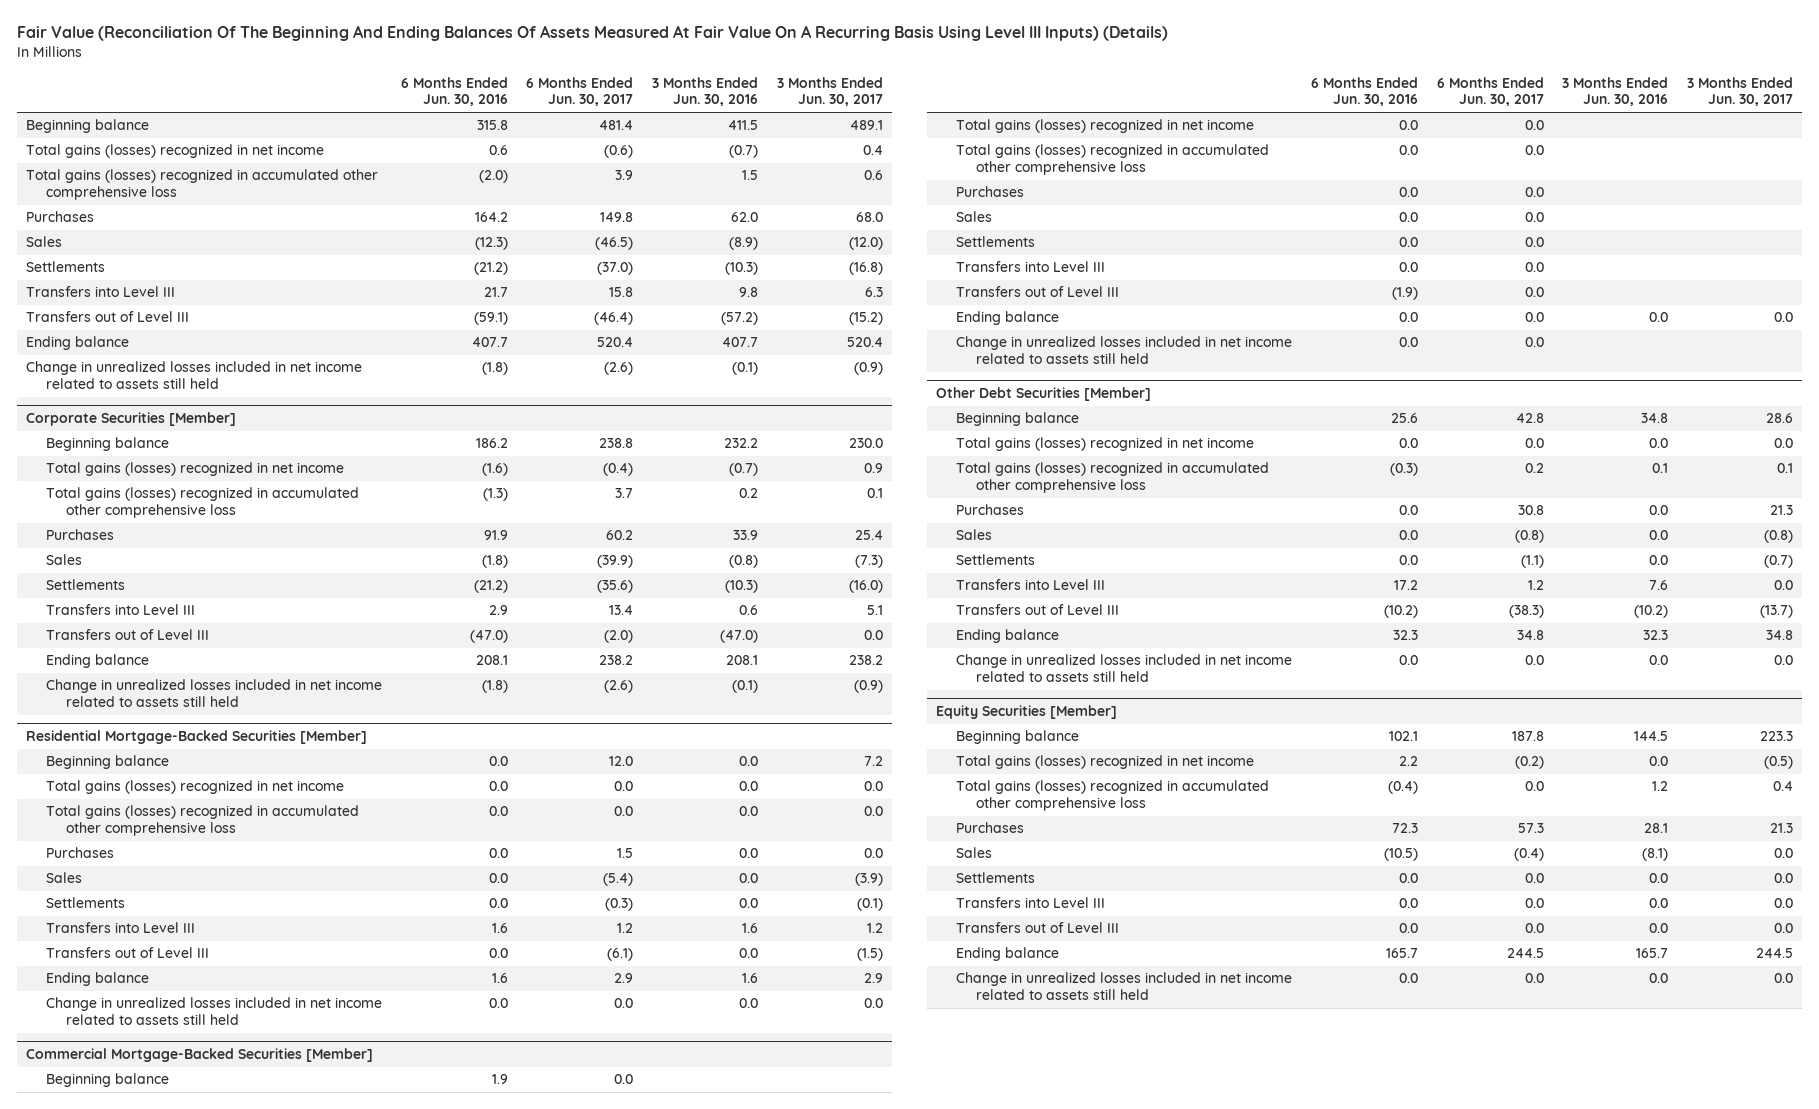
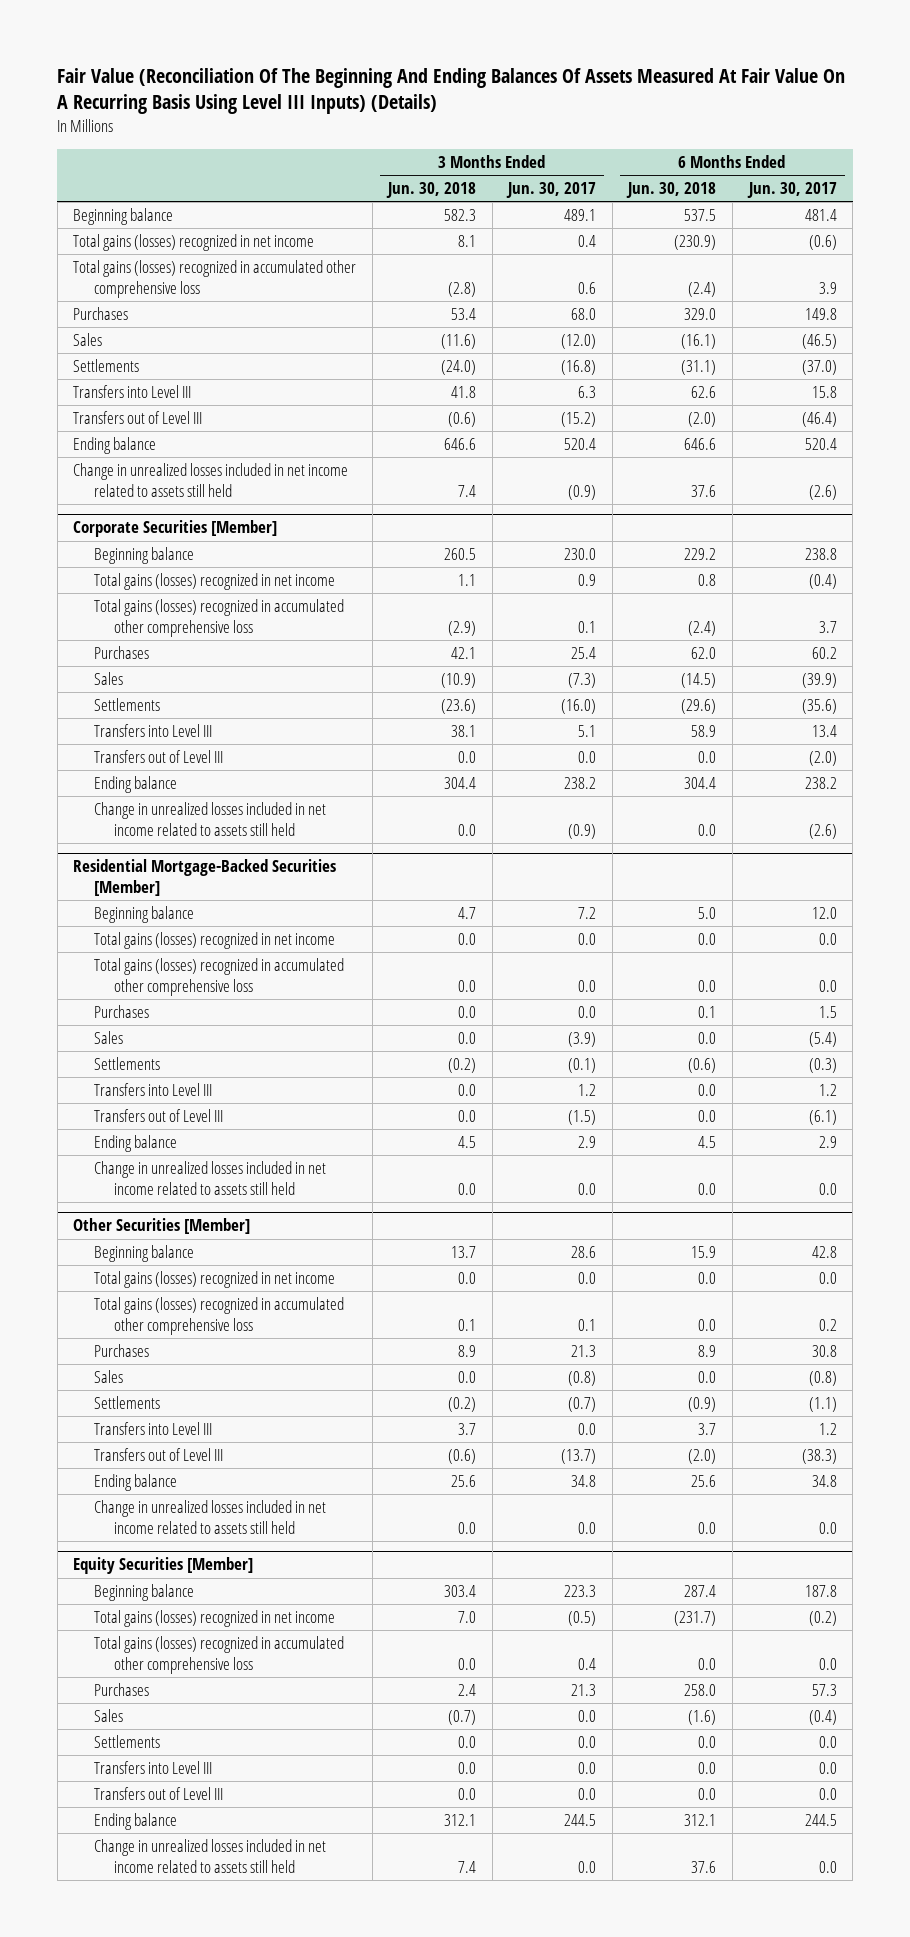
- | 6 Months Ended Jun. 30, 2016 | 6 Months Ended Jun. 30, 2017 | 3 Months Ended Jun. 30, 2016 | 3 Months Ended Jun. 30, 2017
+ | 3 Months Ended Jun. 30, 2018 | 3 Months Ended Jun. 30, 2017 | 6 Months Ended Jun. 30, 2018 | 6 Months Ended Jun. 30, 2017
- Commercial Mortgage-Backed Securities [Member]
- Beginning balance | 1.9 | 0.0 | |
- Total gains (losses) recognized in net income | 0.0 | 0.0 | |
- Total gains (losses) recognized in accumulated other comprehensive loss | 0.0 | 0.0 | |
- Purchases | 0.0 | 0.0 | |
- Sales | 0.0 | 0.0 | |
- Settlements | 0.0 | 0.0 | |
- Transfers into Level III | 0.0 | 0.0 | |
- Transfers out of Level III | (1.9) | 0.0 | |
- Ending balance | 0.0 | 0.0 | 0.0 | 0.0
- Change in unrealized losses included in net income related to assets still held | 0.0 | 0.0 | |
- Other Debt Securities [Member]
+ Other Securities [Member]

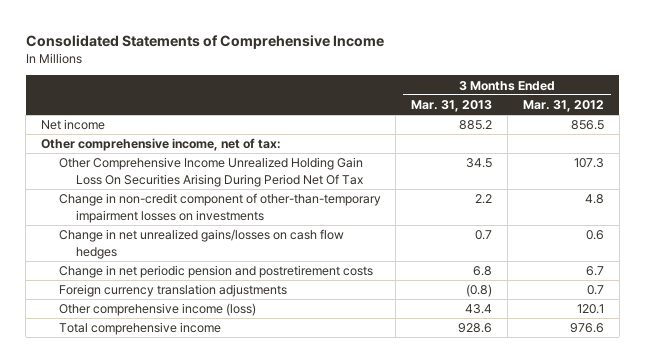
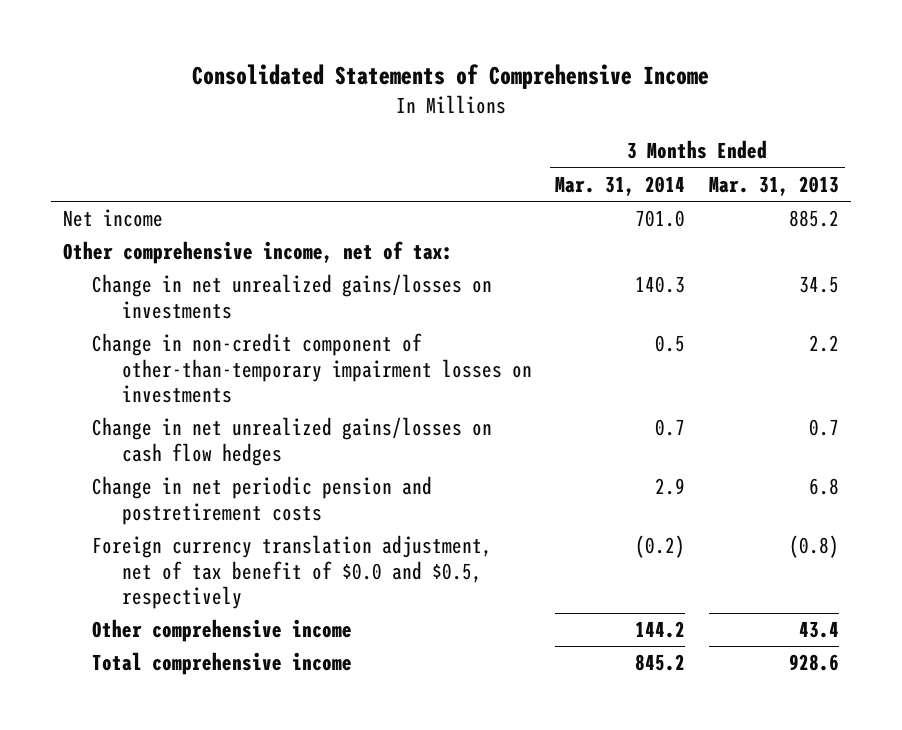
- | 3 Months Ended Mar. 31, 2013 | 3 Months Ended Mar. 31, 2012
+ | 3 Months Ended Mar. 31, 2014 | 3 Months Ended Mar. 31, 2013
- Other Comprehensive Income Unrealized Holding Gain Loss On Securities Arising During Period Net Of Tax | 34.5 | 107.3
+ Change in net unrealized gains/losses on investments | 140.3 | 34.5
- Foreign currency translation adjustments | (0.8) | 0.7
- Other comprehensive income (loss) | 43.4 | 120.1
+ Foreign currency translation adjustment, net of tax benefit of $0.0 and $0.5, respectively | (0.2) | (0.8)
+ Other comprehensive income | 144.2 | 43.4

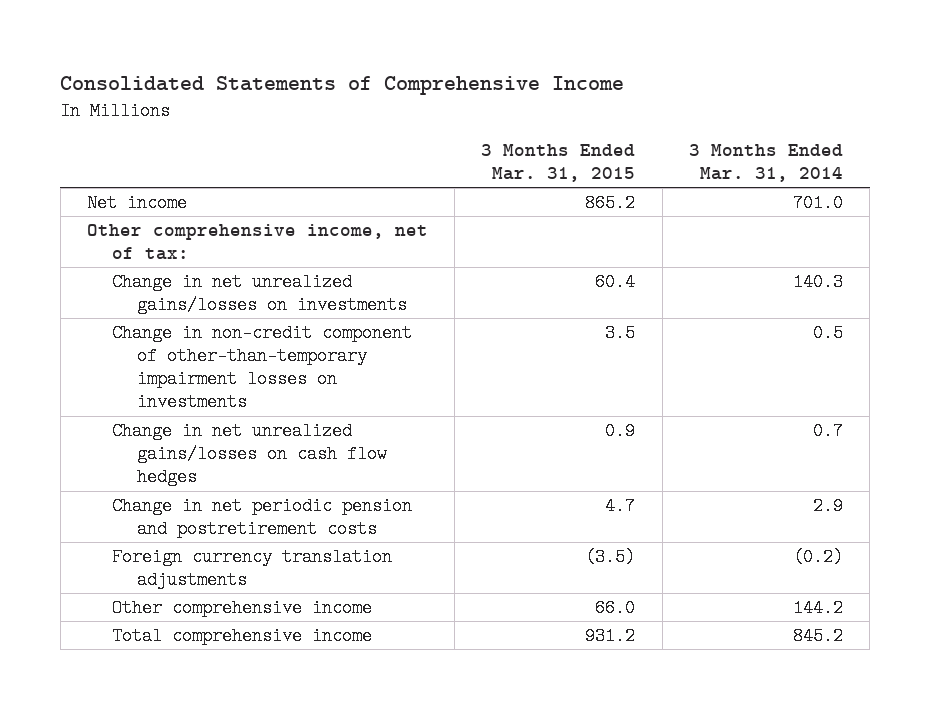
- | 3 Months Ended Mar. 31, 2014 | 3 Months Ended Mar. 31, 2013
+ | 3 Months Ended Mar. 31, 2015 | 3 Months Ended Mar. 31, 2014
- Foreign currency translation adjustment, net of tax benefit of $0.0 and $0.5, respectively | (0.2) | (0.8)
+ Foreign currency translation adjustments | (3.5) | (0.2)

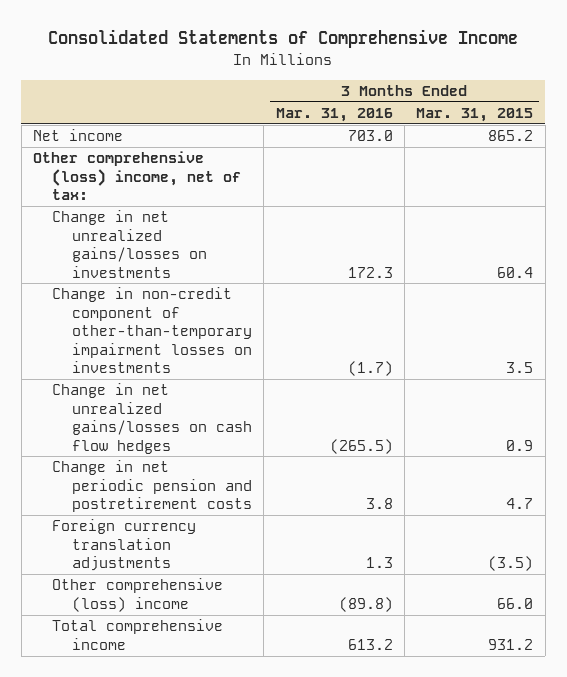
- | 3 Months Ended Mar. 31, 2015 | 3 Months Ended Mar. 31, 2014
+ | 3 Months Ended Mar. 31, 2016 | 3 Months Ended Mar. 31, 2015
- Other comprehensive income, net of tax:
+ Other comprehensive (loss) income, net of tax:
- Other comprehensive income | 66.0 | 144.2
+ Other comprehensive (loss) income | (89.8) | 66.0

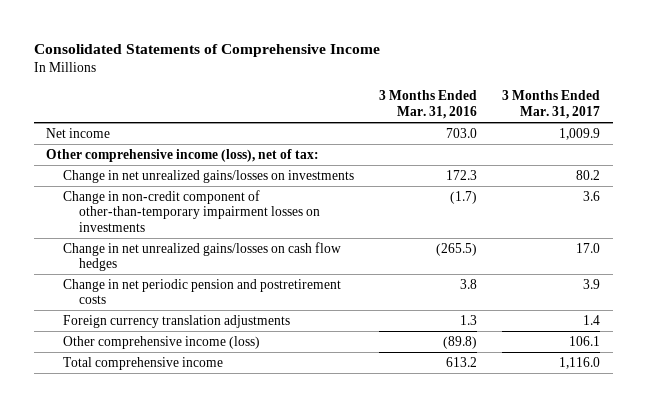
- | 3 Months Ended Mar. 31, 2016 | 3 Months Ended Mar. 31, 2015
+ | 3 Months Ended Mar. 31, 2016 | 3 Months Ended Mar. 31, 2017
- Other comprehensive (loss) income, net of tax:
+ Other comprehensive income (loss), net of tax:
- Other comprehensive (loss) income | (89.8) | 66.0
+ Other comprehensive income (loss) | (89.8) | 106.1

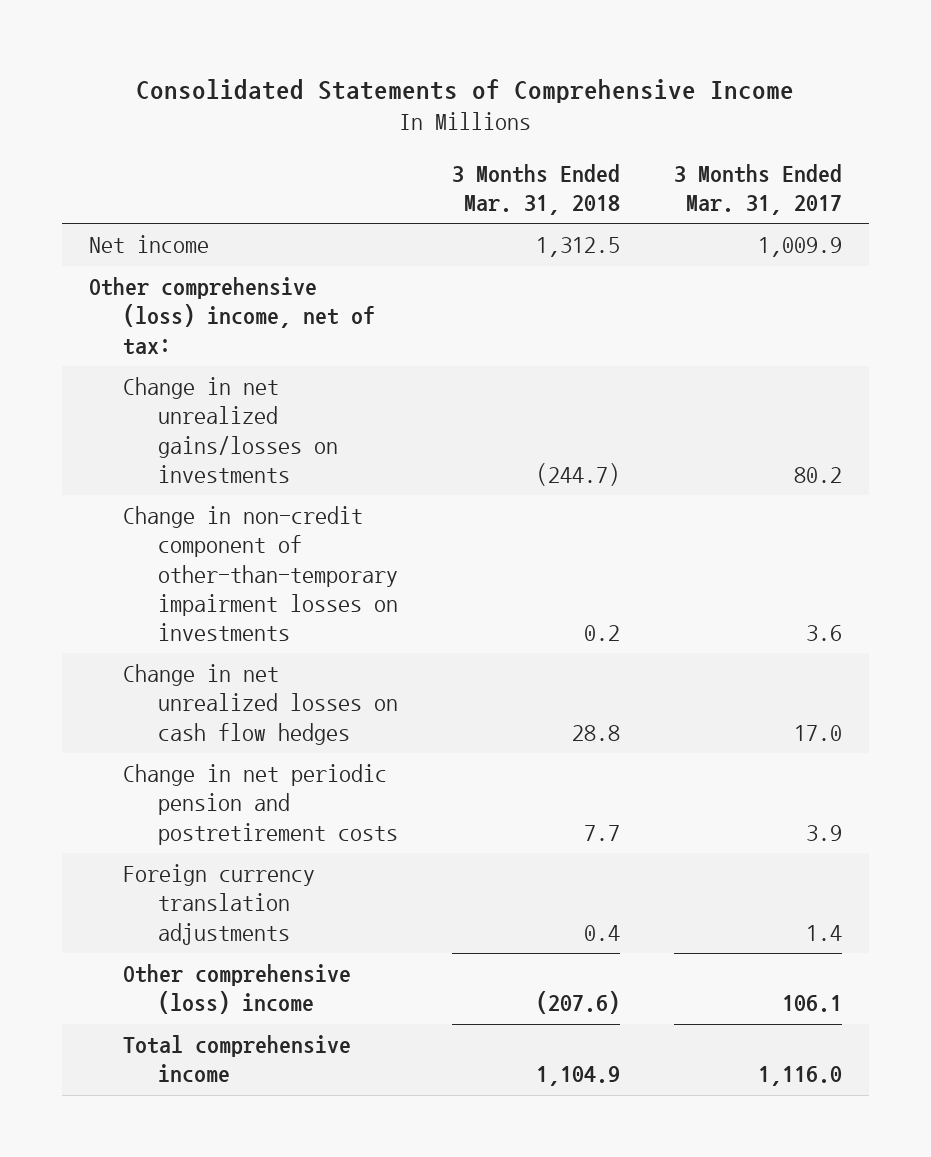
- | 3 Months Ended Mar. 31, 2016 | 3 Months Ended Mar. 31, 2017
+ | 3 Months Ended Mar. 31, 2018 | 3 Months Ended Mar. 31, 2017
- Other comprehensive income (loss), net of tax:
+ Other comprehensive (loss) income, net of tax:
- Change in net unrealized gains/losses on cash flow hedges | (265.5) | 17.0
+ Change in net unrealized losses on cash flow hedges | 28.8 | 17.0
- Other comprehensive income (loss) | (89.8) | 106.1
+ Other comprehensive (loss) income | (207.6) | 106.1

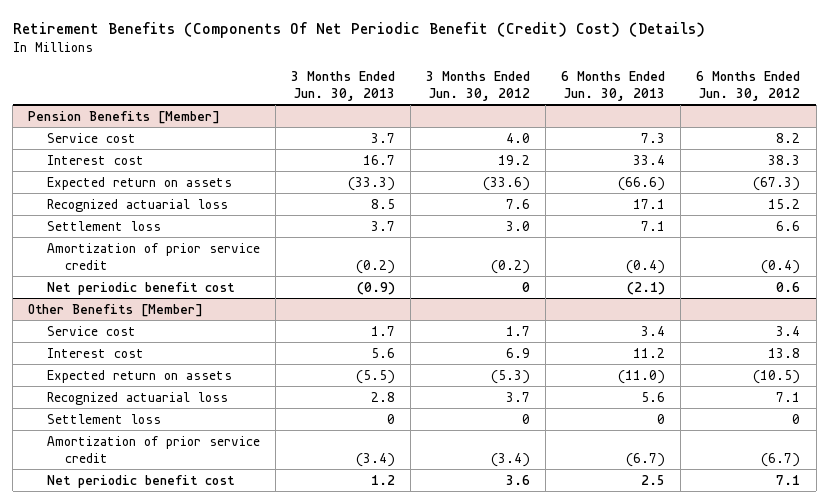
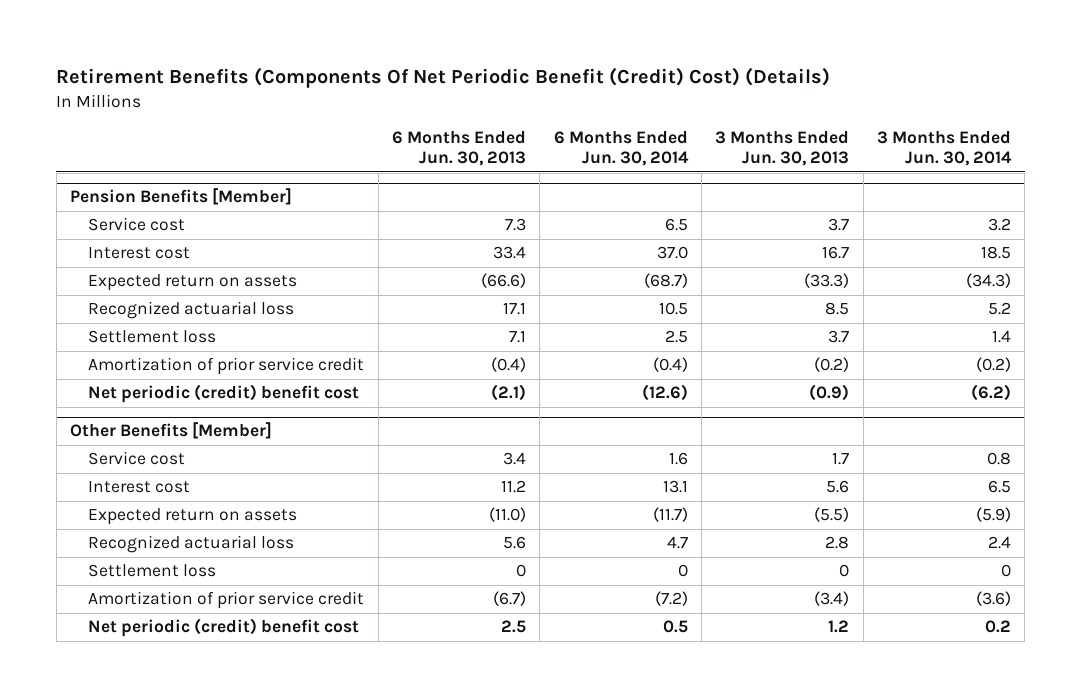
- | 3 Months Ended Jun. 30, 2013 | 3 Months Ended Jun. 30, 2012 | 6 Months Ended Jun. 30, 2013 | 6 Months Ended Jun. 30, 2012
+ | 6 Months Ended Jun. 30, 2013 | 6 Months Ended Jun. 30, 2014 | 3 Months Ended Jun. 30, 2013 | 3 Months Ended Jun. 30, 2014
@ Pension Benefits [Member]
- Net periodic benefit cost | (0.9) | 0 | (2.1) | 0.6
+ Net periodic (credit) benefit cost | (2.1) | (12.6) | (0.9) | (6.2)
@ Other Benefits [Member]
- Net periodic benefit cost | 1.2 | 3.6 | 2.5 | 7.1
+ Net periodic (credit) benefit cost | 2.5 | 0.5 | 1.2 | 0.2

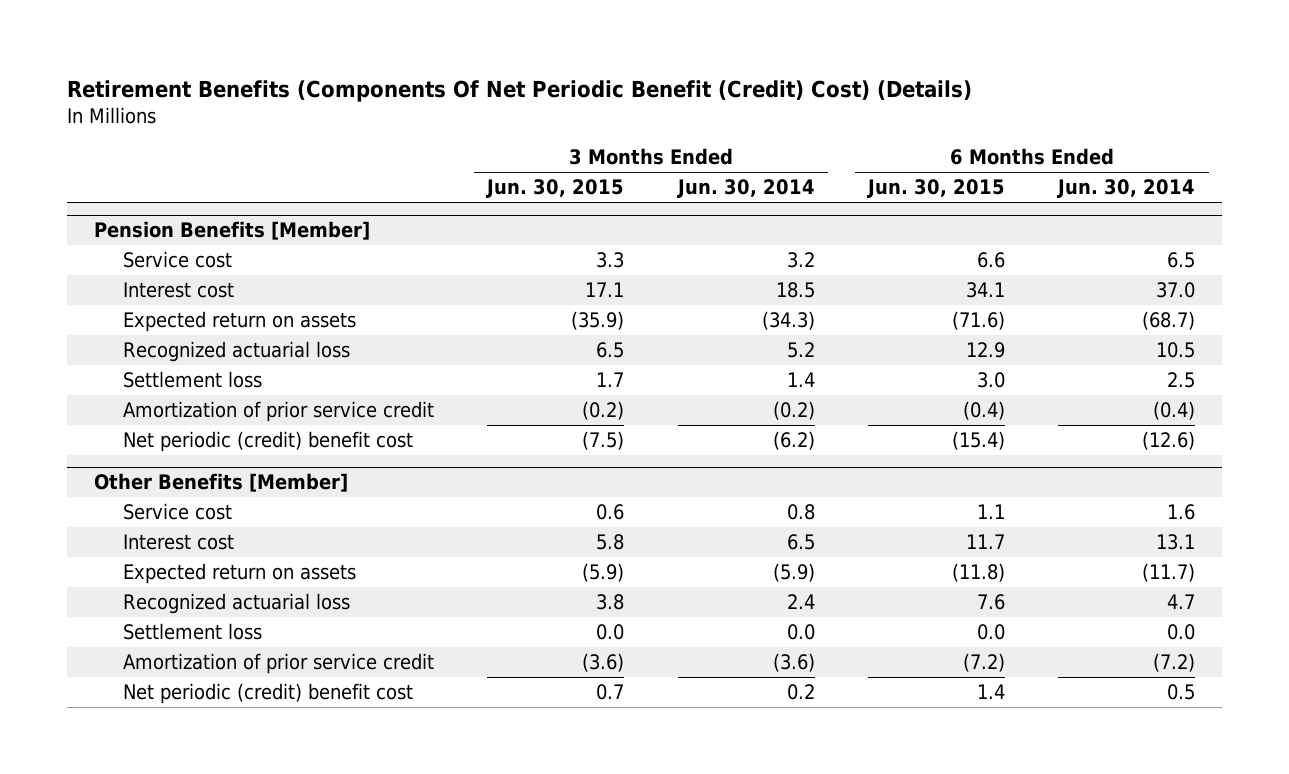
- | 6 Months Ended Jun. 30, 2013 | 6 Months Ended Jun. 30, 2014 | 3 Months Ended Jun. 30, 2013 | 3 Months Ended Jun. 30, 2014
+ | 3 Months Ended Jun. 30, 2015 | 3 Months Ended Jun. 30, 2014 | 6 Months Ended Jun. 30, 2015 | 6 Months Ended Jun. 30, 2014
@ Other Benefits [Member]
- Settlement loss | 0 | 0 | 0 | 0
+ Settlement loss | 0.0 | 0.0 | 0.0 | 0.0

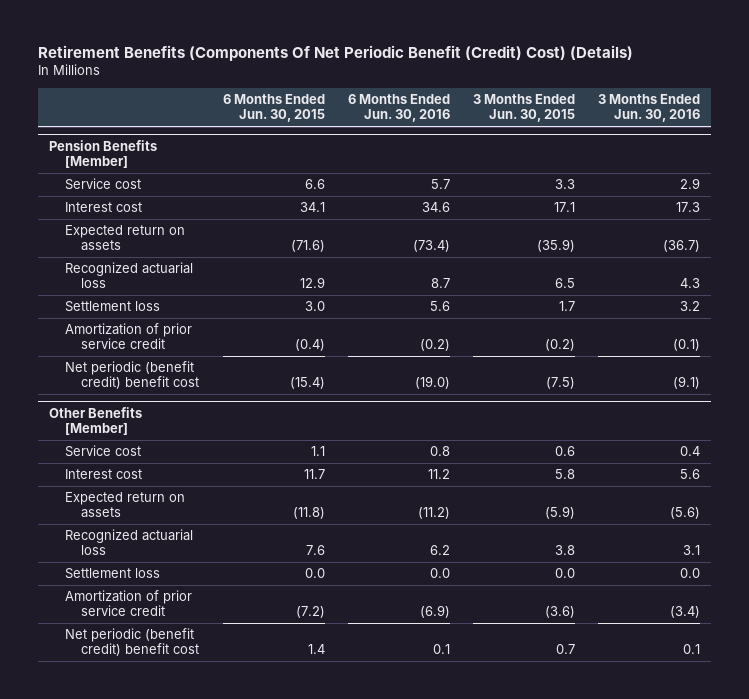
- | 3 Months Ended Jun. 30, 2015 | 3 Months Ended Jun. 30, 2014 | 6 Months Ended Jun. 30, 2015 | 6 Months Ended Jun. 30, 2014
+ | 6 Months Ended Jun. 30, 2015 | 6 Months Ended Jun. 30, 2016 | 3 Months Ended Jun. 30, 2015 | 3 Months Ended Jun. 30, 2016
@ Pension Benefits [Member]
- Net periodic (credit) benefit cost | (7.5) | (6.2) | (15.4) | (12.6)
+ Net periodic (benefit credit) benefit cost | (15.4) | (19.0) | (7.5) | (9.1)
@ Other Benefits [Member]
- Net periodic (credit) benefit cost | 0.7 | 0.2 | 1.4 | 0.5
+ Net periodic (benefit credit) benefit cost | 1.4 | 0.1 | 0.7 | 0.1

